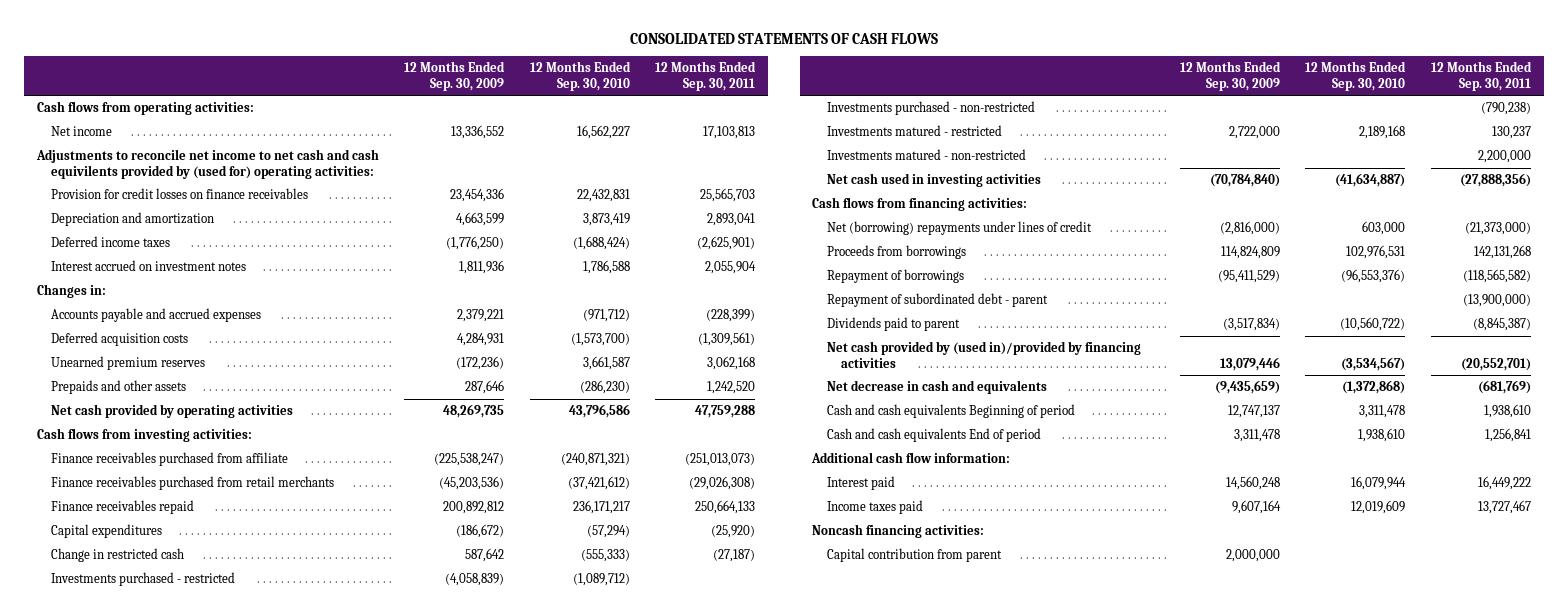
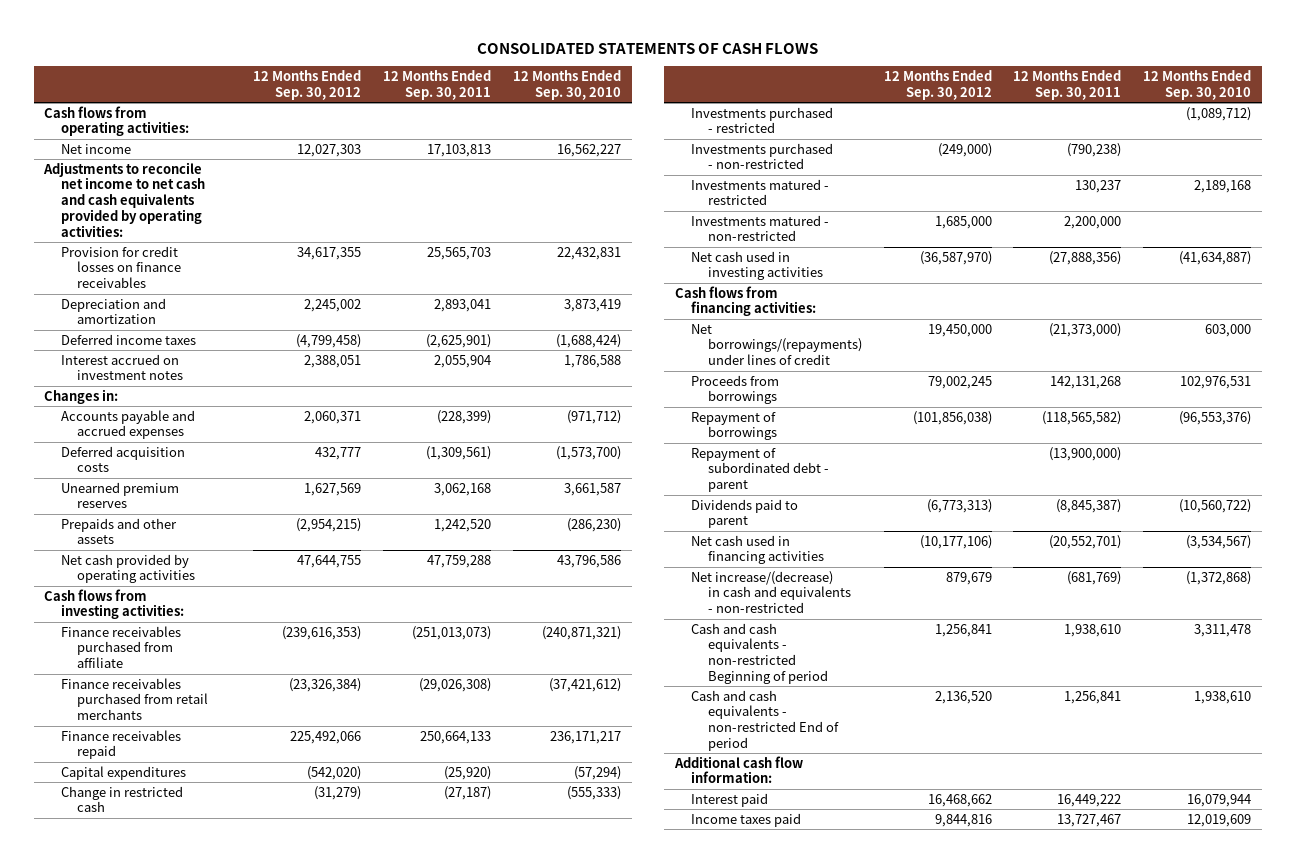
- | 12 Months Ended Sep. 30, 2009 | 12 Months Ended Sep. 30, 2010 | 12 Months Ended Sep. 30, 2011
+ | 12 Months Ended Sep. 30, 2012 | 12 Months Ended Sep. 30, 2011 | 12 Months Ended Sep. 30, 2010
- Adjustments to reconcile net income to net cash and cash equivilents provided by (used for) operating activities:
+ Adjustments to reconcile net income to net cash and cash equivalents provided by operating activities:
- Net (borrowing) repayments under lines of credit | (2,816,000) | 603,000 | (21,373,000)
+ Net borrowings/(repayments) under lines of credit | 19,450,000 | (21,373,000) | 603,000
- Net cash provided by (used in)/provided by financing activities | 13,079,446 | (3,534,567) | (20,552,701)
- Net decrease in cash and equivalents | (9,435,659) | (1,372,868) | (681,769)
- Cash and cash equivalents Beginning of period | 12,747,137 | 3,311,478 | 1,938,610
- Cash and cash equivalents End of period | 3,311,478 | 1,938,610 | 1,256,841
+ Net cash used in financing activities | (10,177,106) | (20,552,701) | (3,534,567)
+ Net increase/(decrease) in cash and equivalents - non-restricted | 879,679 | (681,769) | (1,372,868)
+ Cash and cash equivalents - non-restricted Beginning of period | 1,256,841 | 1,938,610 | 3,311,478
+ Cash and cash equivalents - non-restricted End of period | 2,136,520 | 1,256,841 | 1,938,610
- Noncash financing activities:
- Capital contribution from parent | 2,000,000 | |

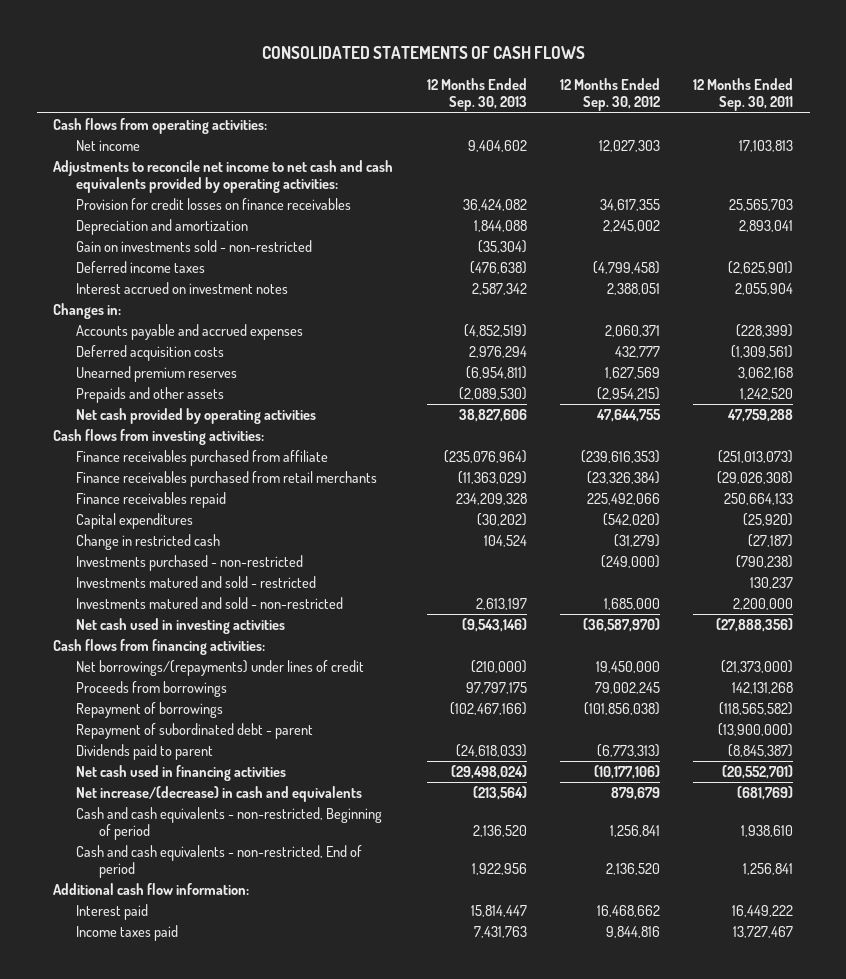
- | 12 Months Ended Sep. 30, 2012 | 12 Months Ended Sep. 30, 2011 | 12 Months Ended Sep. 30, 2010
+ | 12 Months Ended Sep. 30, 2013 | 12 Months Ended Sep. 30, 2012 | 12 Months Ended Sep. 30, 2011
+ Gain on investments sold - non-restricted | (35,304) | |
- Investments purchased - restricted | | | (1,089,712)
- Investments matured - restricted | | 130,237 | 2,189,168
- Investments matured - non-restricted | 1,685,000 | 2,200,000 |
+ Investments matured and sold - restricted | | | 130,237
+ Investments matured and sold - non-restricted | 2,613,197 | 1,685,000 | 2,200,000
- Net increase/(decrease) in cash and equivalents - non-restricted | 879,679 | (681,769) | (1,372,868)
- Cash and cash equivalents - non-restricted Beginning of period | 1,256,841 | 1,938,610 | 3,311,478
- Cash and cash equivalents - non-restricted End of period | 2,136,520 | 1,256,841 | 1,938,610
+ Net increase/(decrease) in cash and equivalents | (213,564) | 879,679 | (681,769)
+ Cash and cash equivalents - non-restricted, Beginning of period | 2,136,520 | 1,256,841 | 1,938,610
+ Cash and cash equivalents - non-restricted, End of period | 1,922,956 | 2,136,520 | 1,256,841

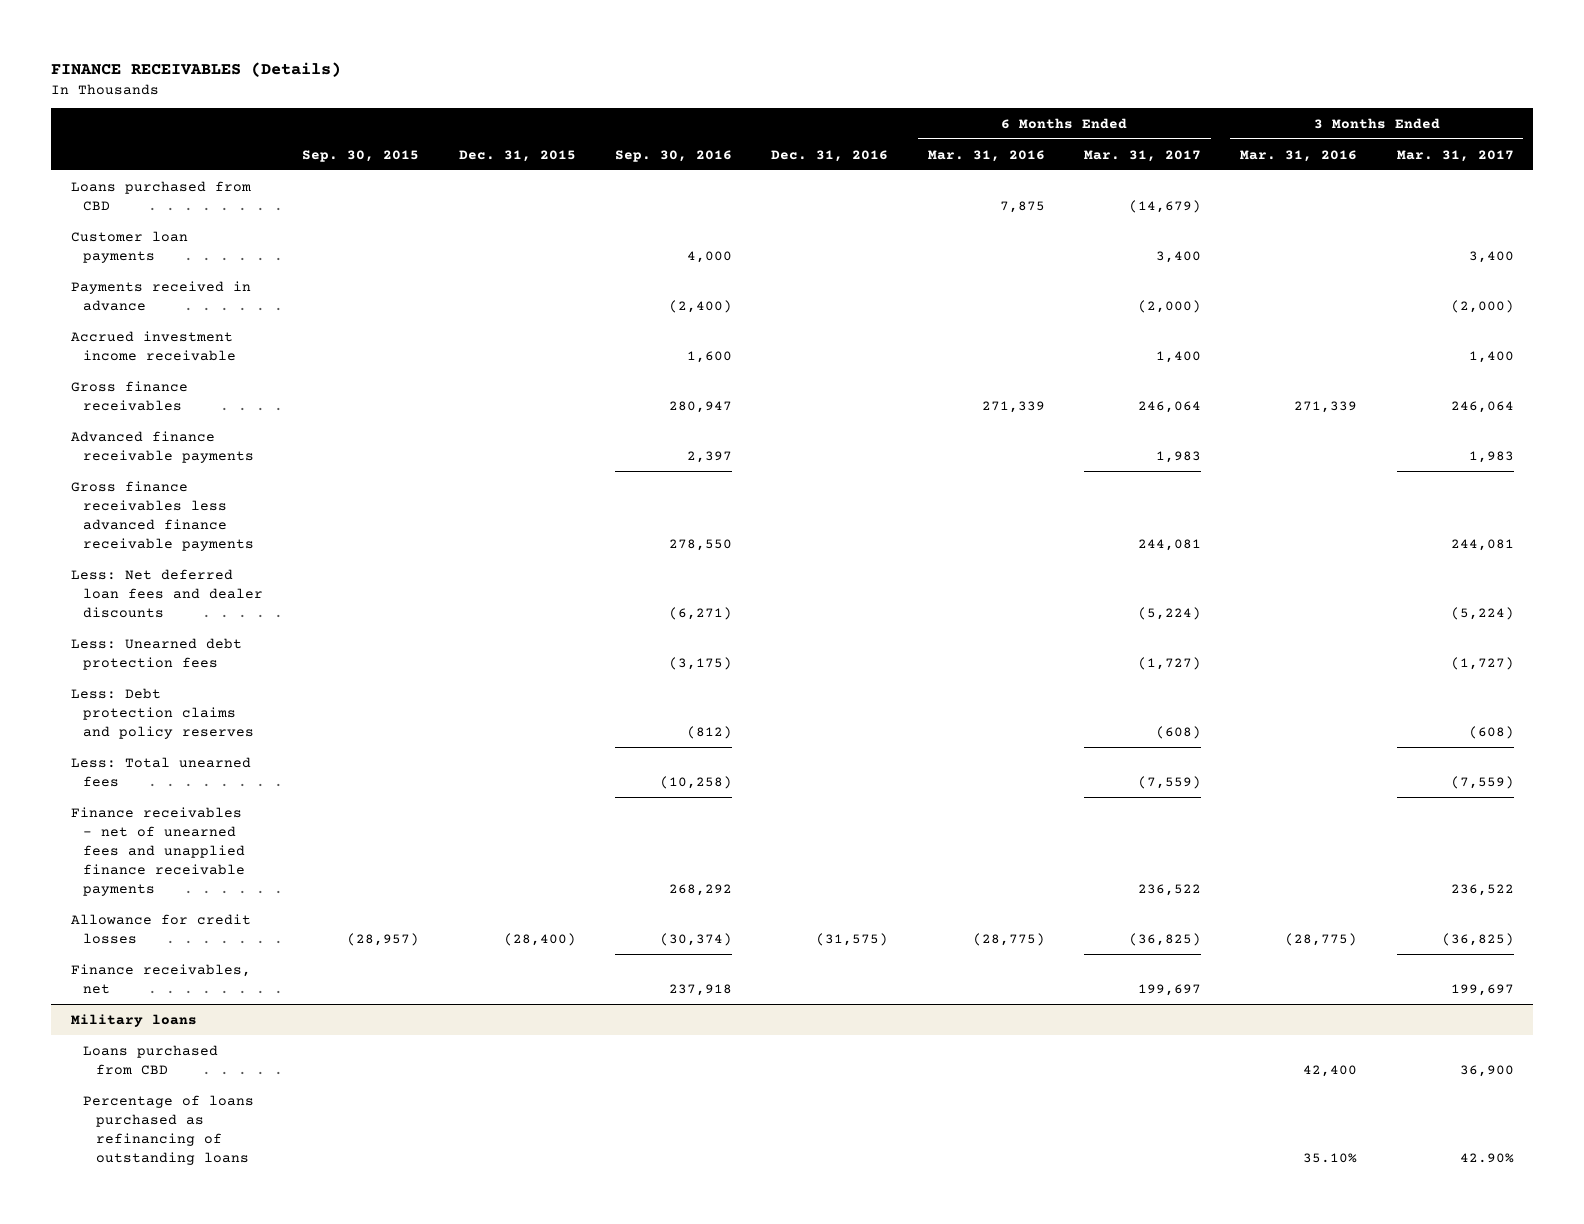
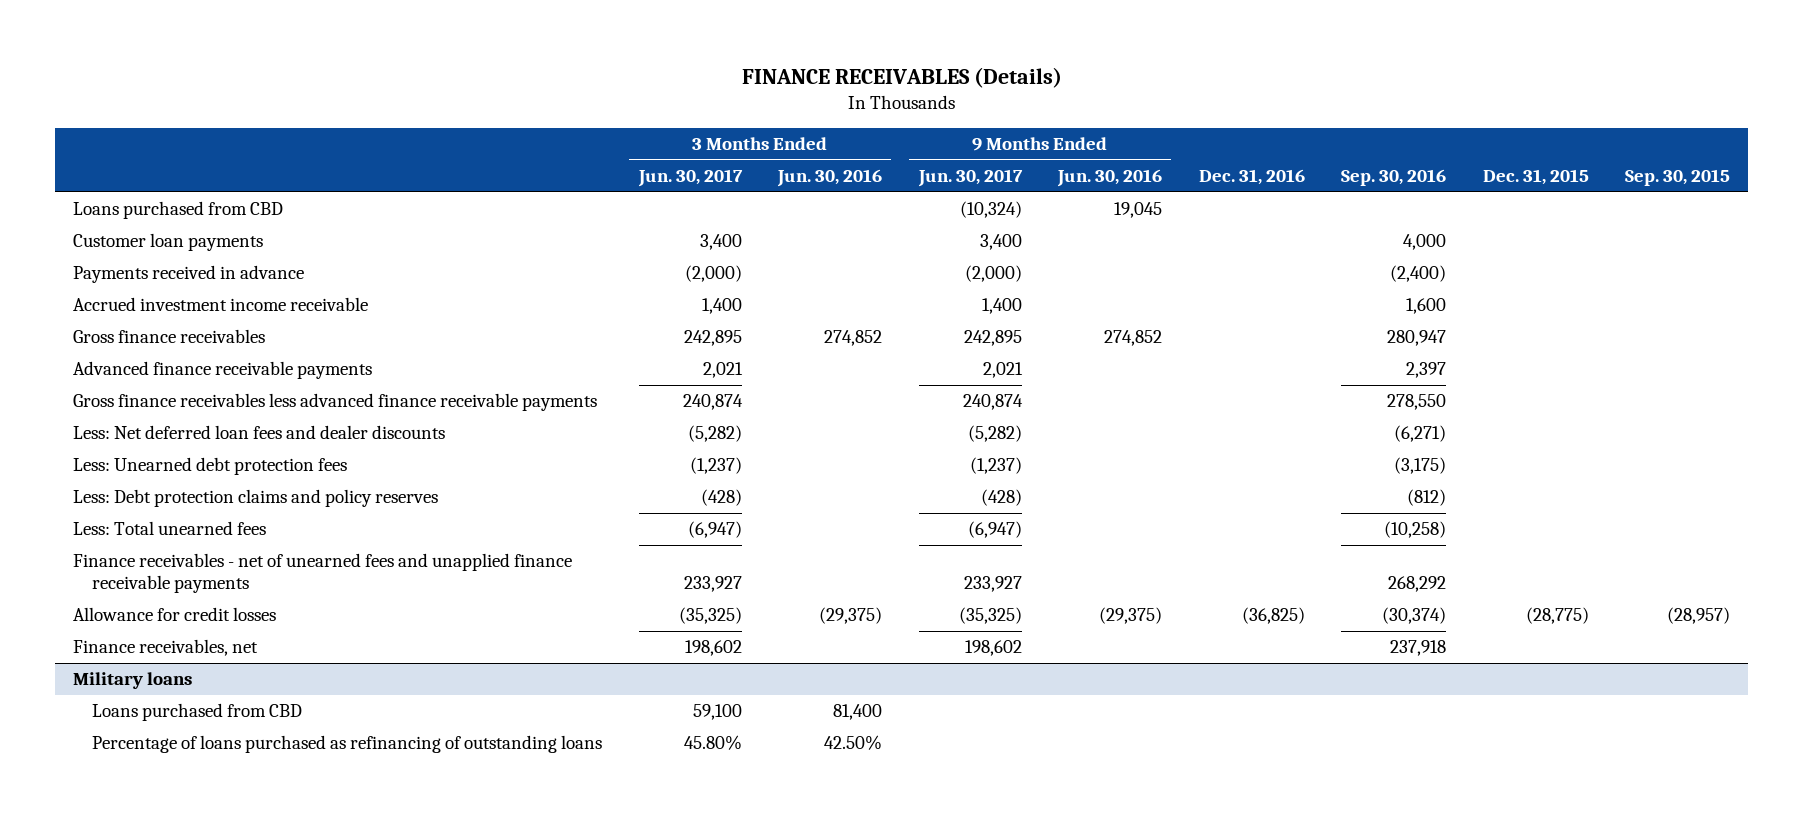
- | Sep. 30, 2015 | Dec. 31, 2015 | Sep. 30, 2016 | Dec. 31, 2016 | 6 Months Ended Mar. 31, 2016 | 6 Months Ended Mar. 31, 2017 | 3 Months Ended Mar. 31, 2016 | 3 Months Ended Mar. 31, 2017
+ | 3 Months Ended Jun. 30, 2017 | 3 Months Ended Jun. 30, 2016 | 9 Months Ended Jun. 30, 2017 | 9 Months Ended Jun. 30, 2016 | Dec. 31, 2016 | Sep. 30, 2016 | Dec. 31, 2015 | Sep. 30, 2015
- Allowance for credit losses | (28,957) | (28,400) | (30,374) | (31,575) | (28,775) | (36,825) | (28,775) | (36,825)
+ Allowance for credit losses | (35,325) | (29,375) | (35,325) | (29,375) | (36,825) | (30,374) | (28,775) | (28,957)

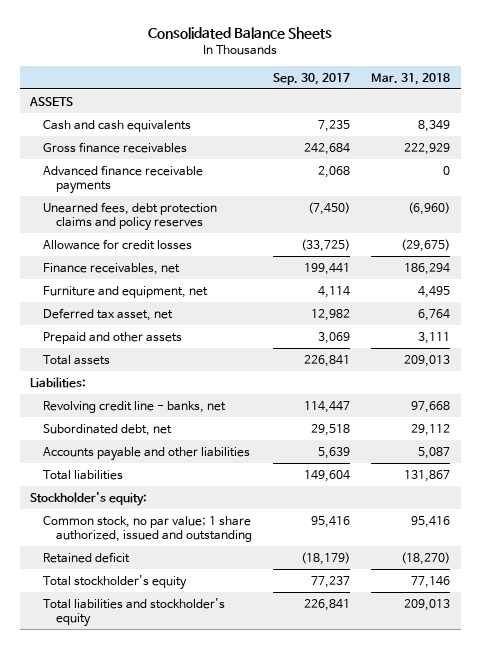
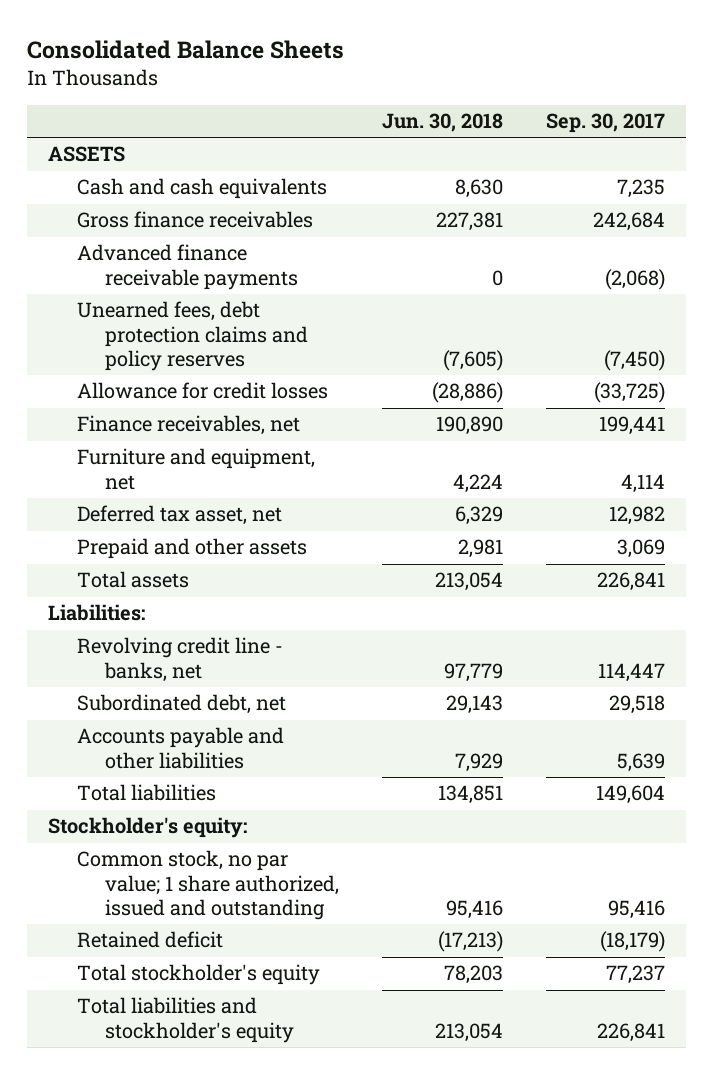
- | Sep. 30, 2017 | Mar. 31, 2018
+ | Jun. 30, 2018 | Sep. 30, 2017
- Advanced finance receivable payments | 2,068 | 0
+ Advanced finance receivable payments | 0 | (2,068)

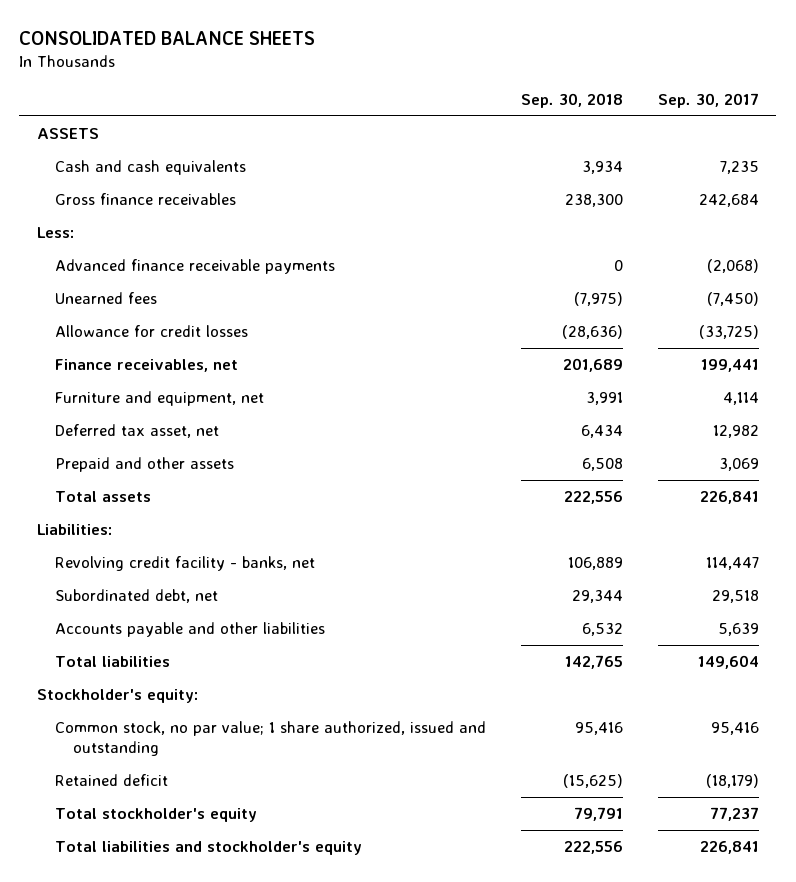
- Consolidated Balance Sheets
+ CONSOLIDATED BALANCE SHEETS
- | Jun. 30, 2018 | Sep. 30, 2017
+ | Sep. 30, 2018 | Sep. 30, 2017
+ Less:
- Unearned fees, debt protection claims and policy reserves | (7,605) | (7,450)
+ Unearned fees | (7,975) | (7,450)
- Revolving credit line - banks, net | 97,779 | 114,447
+ Revolving credit facility - banks, net | 106,889 | 114,447

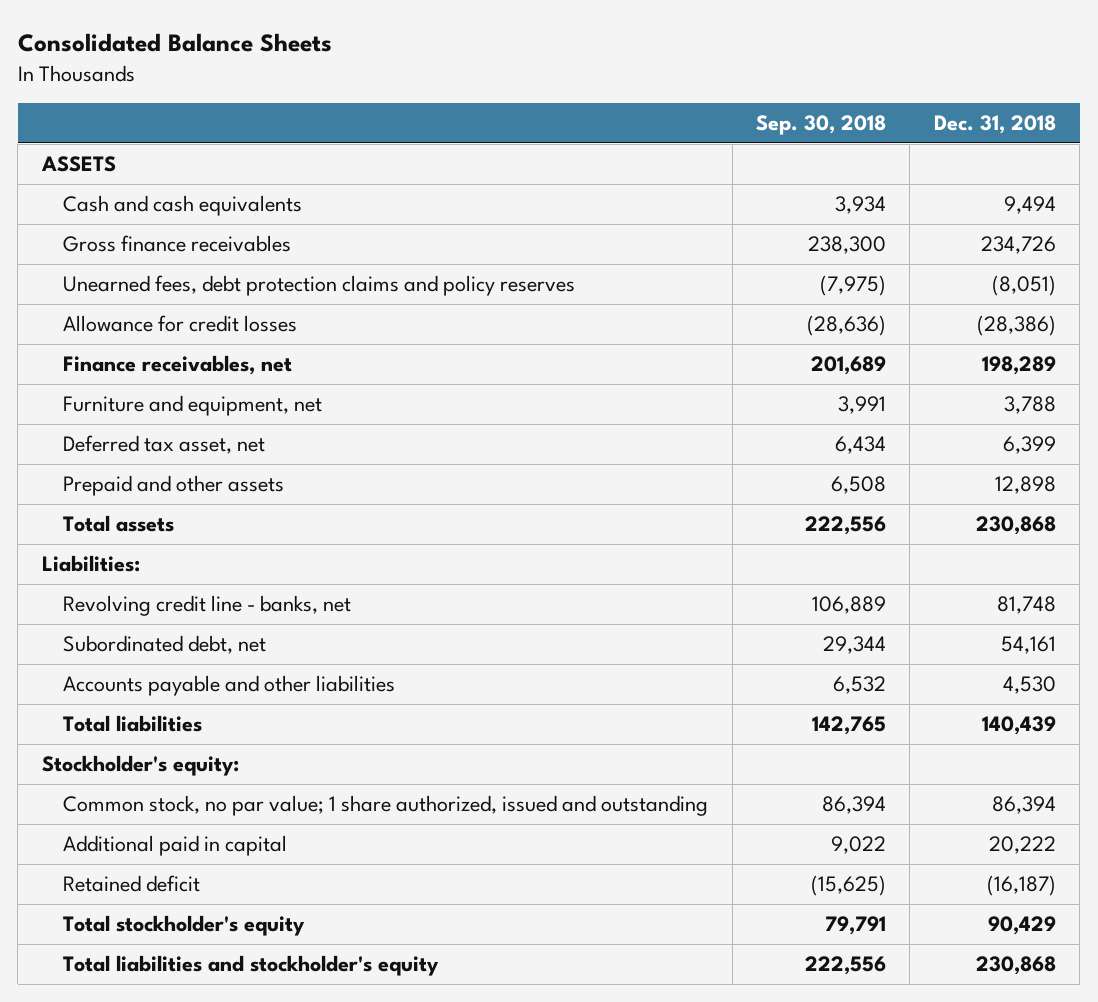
- CONSOLIDATED BALANCE SHEETS
+ Consolidated Balance Sheets
- | Sep. 30, 2018 | Sep. 30, 2017
+ | Sep. 30, 2018 | Dec. 31, 2018
- Less:
- Advanced finance receivable payments | 0 | (2,068)
- Unearned fees | (7,975) | (7,450)
+ Unearned fees, debt protection claims and policy reserves | (7,975) | (8,051)
- Revolving credit facility - banks, net | 106,889 | 114,447
+ Revolving credit line - banks, net | 106,889 | 81,748
- Common stock, no par value; 1 share authorized, issued and outstanding | 95,416 | 95,416
+ Common stock, no par value; 1 share authorized, issued and outstanding | 86,394 | 86,394
+ Additional paid in capital | 9,022 | 20,222

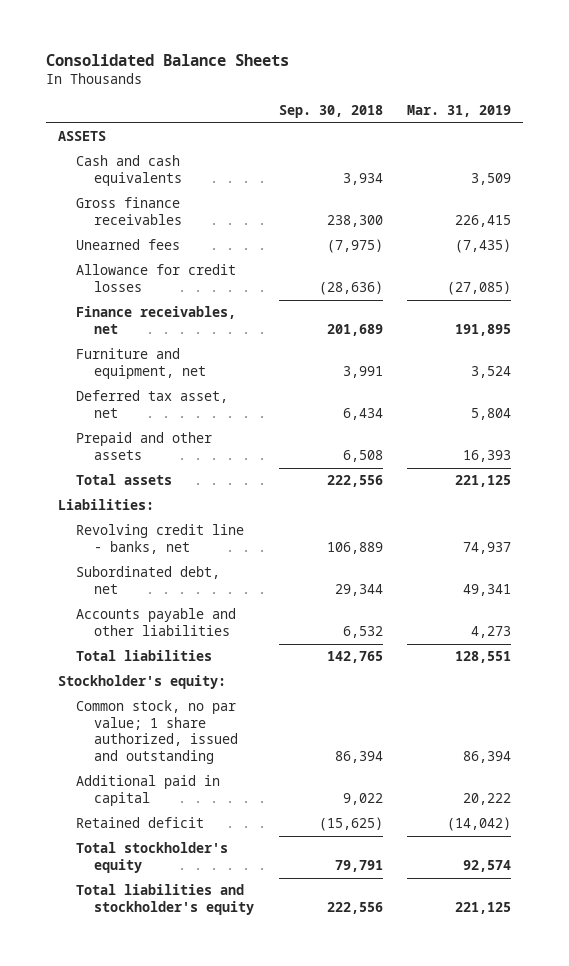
- | Sep. 30, 2018 | Dec. 31, 2018
+ | Sep. 30, 2018 | Mar. 31, 2019
- Unearned fees, debt protection claims and policy reserves | (7,975) | (8,051)
+ Unearned fees | (7,975) | (7,435)

